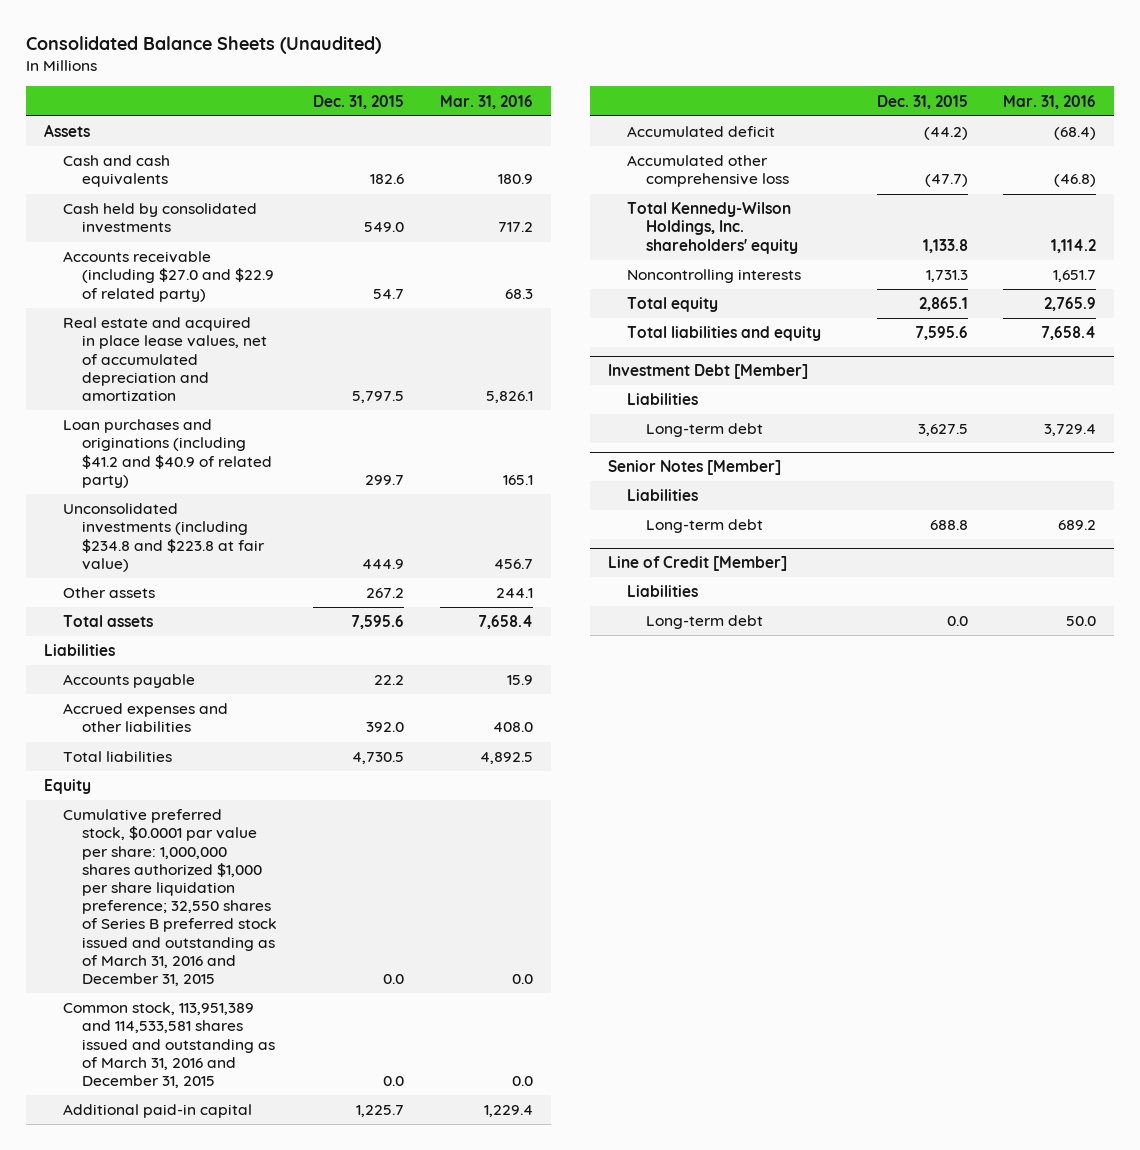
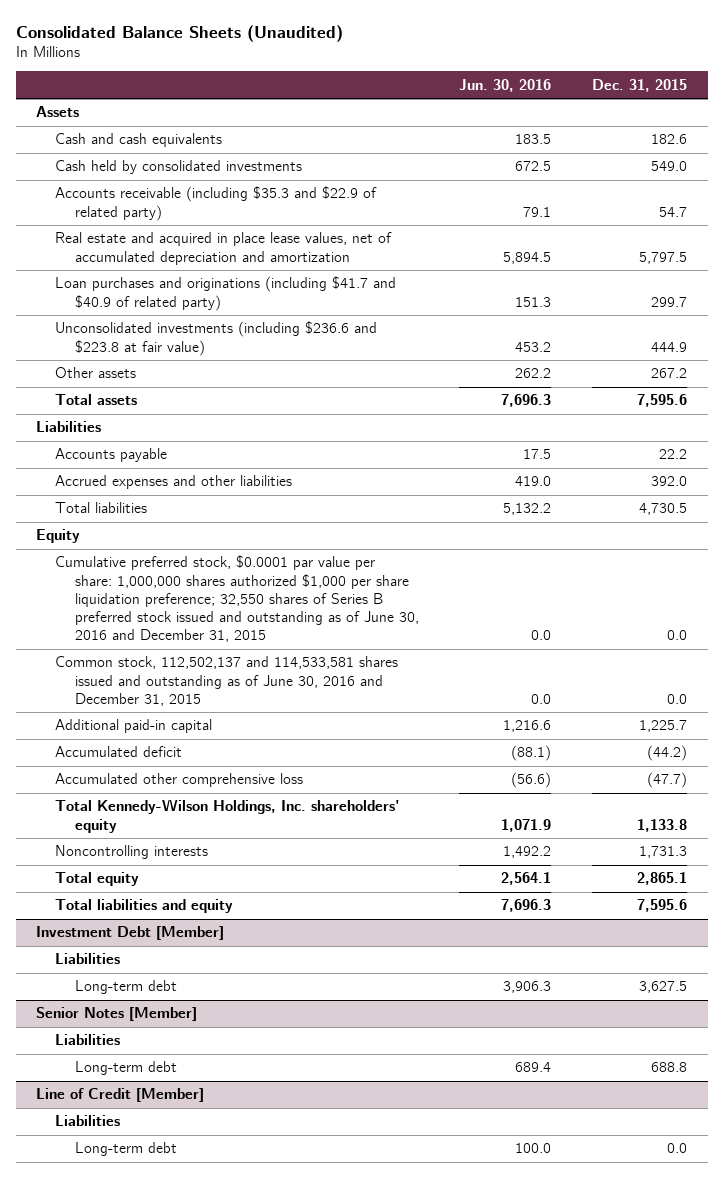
- | Dec. 31, 2015 | Mar. 31, 2016
+ | Jun. 30, 2016 | Dec. 31, 2015
- Accounts receivable (including $27.0 and $22.9 of related party) | 54.7 | 68.3
+ Accounts receivable (including $35.3 and $22.9 of related party) | 79.1 | 54.7
- Loan purchases and originations (including $41.2 and $40.9 of related party) | 299.7 | 165.1
- Unconsolidated investments (including $234.8 and $223.8 at fair value) | 444.9 | 456.7
+ Loan purchases and originations (including $41.7 and $40.9 of related party) | 151.3 | 299.7
+ Unconsolidated investments (including $236.6 and $223.8 at fair value) | 453.2 | 444.9
- Cumulative preferred stock, $0.0001 par value per share: 1,000,000 shares authorized $1,000 per share liquidation preference; 32,550 shares of Series B preferred stock issued and outstanding as of March 31, 2016 and December 31, 2015 | 0.0 | 0.0
- Common stock, 113,951,389 and 114,533,581 shares issued and outstanding as of March 31, 2016 and December 31, 2015 | 0.0 | 0.0
+ Cumulative preferred stock, $0.0001 par value per share: 1,000,000 shares authorized $1,000 per share liquidation preference; 32,550 shares of Series B preferred stock issued and outstanding as of June 30, 2016 and December 31, 2015 | 0.0 | 0.0
+ Common stock, 112,502,137 and 114,533,581 shares issued and outstanding as of June 30, 2016 and December 31, 2015 | 0.0 | 0.0

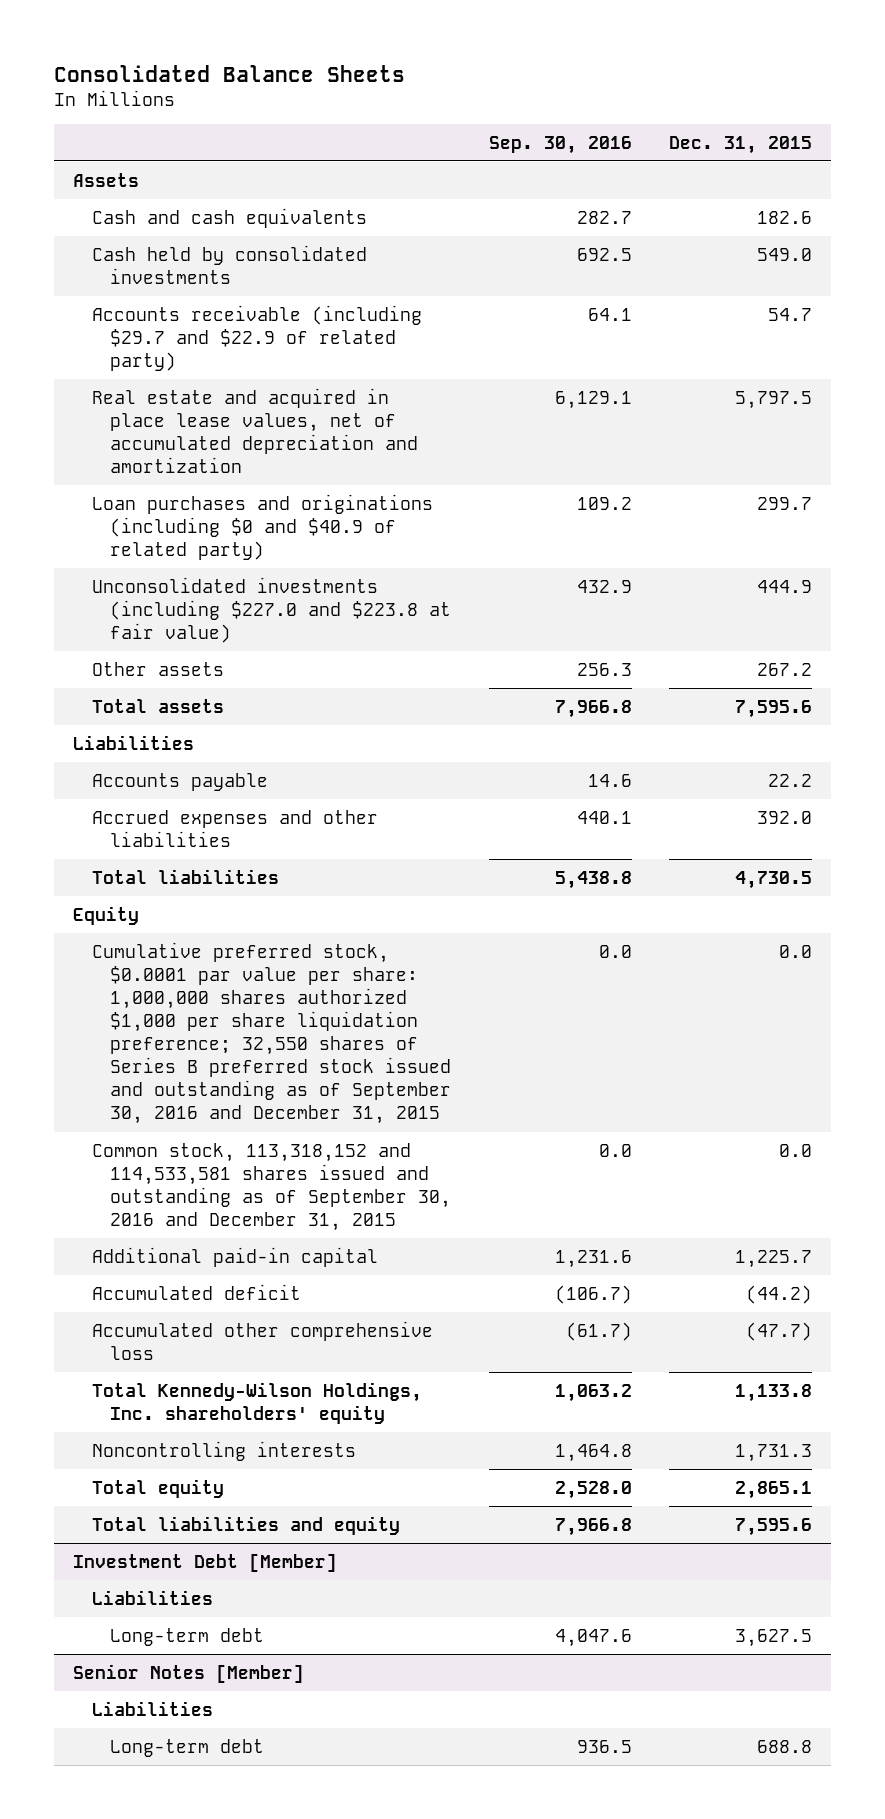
- Consolidated Balance Sheets (Unaudited)
+ Consolidated Balance Sheets
- | Jun. 30, 2016 | Dec. 31, 2015
+ | Sep. 30, 2016 | Dec. 31, 2015
- Accounts receivable (including $35.3 and $22.9 of related party) | 79.1 | 54.7
+ Accounts receivable (including $29.7 and $22.9 of related party) | 64.1 | 54.7
- Loan purchases and originations (including $41.7 and $40.9 of related party) | 151.3 | 299.7
- Unconsolidated investments (including $236.6 and $223.8 at fair value) | 453.2 | 444.9
+ Loan purchases and originations (including $0 and $40.9 of related party) | 109.2 | 299.7
+ Unconsolidated investments (including $227.0 and $223.8 at fair value) | 432.9 | 444.9
- Cumulative preferred stock, $0.0001 par value per share: 1,000,000 shares authorized $1,000 per share liquidation preference; 32,550 shares of Series B preferred stock issued and outstanding as of June 30, 2016 and December 31, 2015 | 0.0 | 0.0
- Common stock, 112,502,137 and 114,533,581 shares issued and outstanding as of June 30, 2016 and December 31, 2015 | 0.0 | 0.0
+ Cumulative preferred stock, $0.0001 par value per share: 1,000,000 shares authorized $1,000 per share liquidation preference; 32,550 shares of Series B preferred stock issued and outstanding as of September 30, 2016 and December 31, 2015 | 0.0 | 0.0
+ Common stock, 113,318,152 and 114,533,581 shares issued and outstanding as of September 30, 2016 and December 31, 2015 | 0.0 | 0.0
- Line of Credit [Member]
- Liabilities
- Long-term debt | 100.0 | 0.0

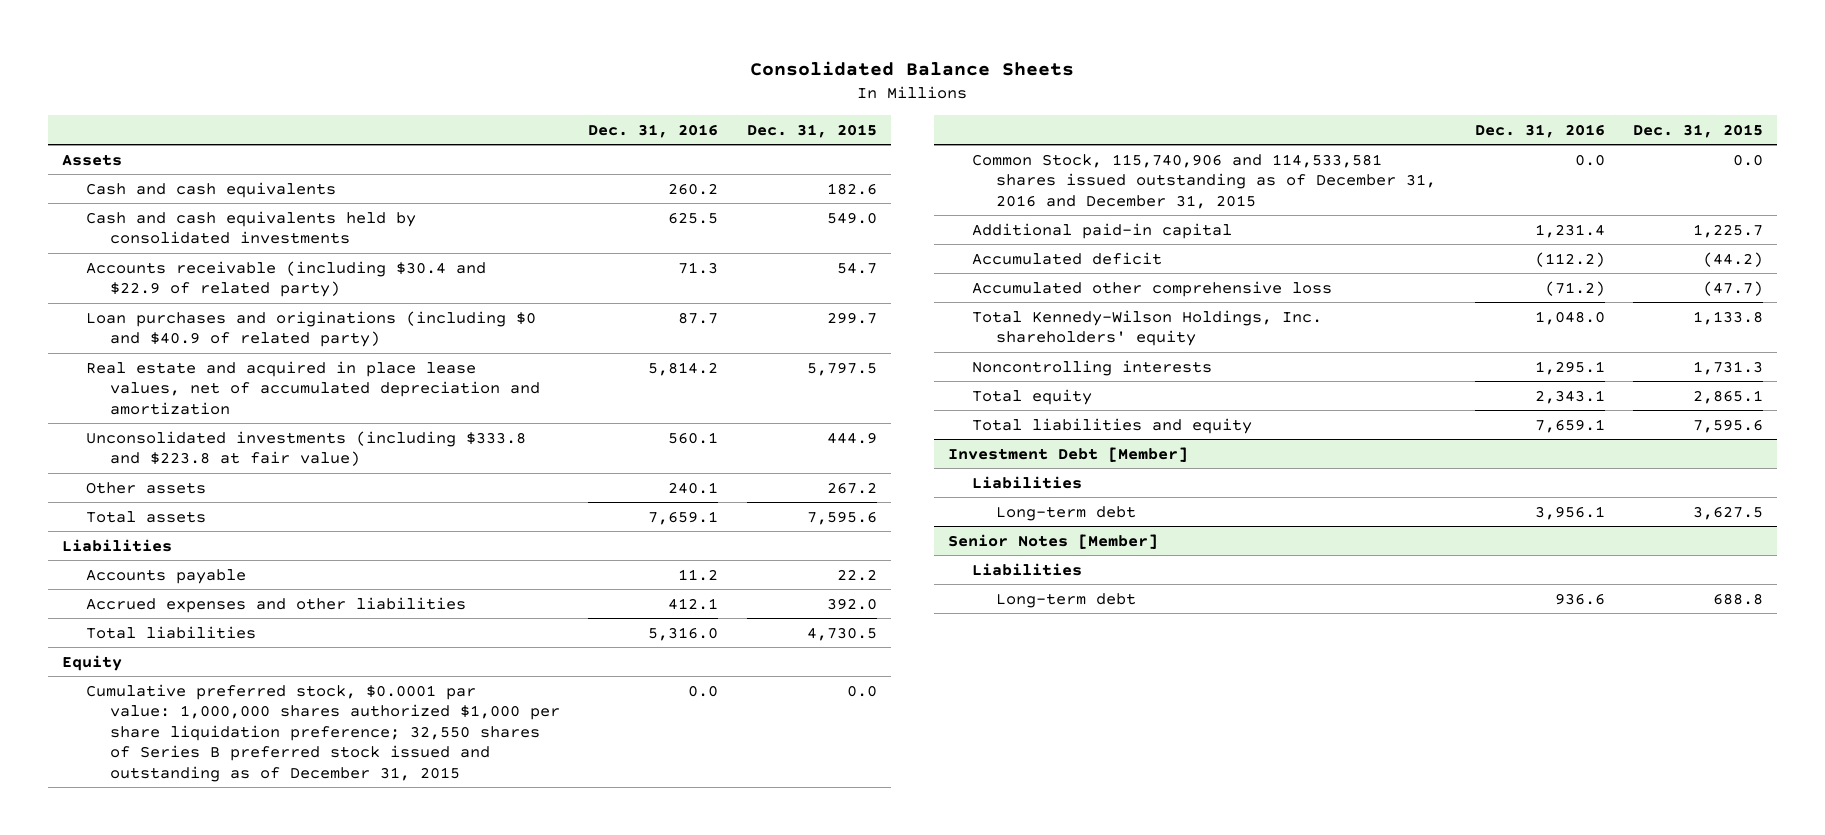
- | Sep. 30, 2016 | Dec. 31, 2015
+ | Dec. 31, 2016 | Dec. 31, 2015
- Cash held by consolidated investments | 692.5 | 549.0
- Accounts receivable (including $29.7 and $22.9 of related party) | 64.1 | 54.7
+ Cash and cash equivalents held by consolidated investments | 625.5 | 549.0
+ Accounts receivable (including $30.4 and $22.9 of related party) | 71.3 | 54.7
- Unconsolidated investments (including $227.0 and $223.8 at fair value) | 432.9 | 444.9
moved down: Real estate and acquired in place lease values, net of accumulated depreciation and amortization | 5,814.2 | 5,797.5
+ Unconsolidated investments (including $333.8 and $223.8 at fair value) | 560.1 | 444.9
- Cumulative preferred stock, $0.0001 par value per share: 1,000,000 shares authorized $1,000 per share liquidation preference; 32,550 shares of Series B preferred stock issued and outstanding as of September 30, 2016 and December 31, 2015 | 0.0 | 0.0
- Common stock, 113,318,152 and 114,533,581 shares issued and outstanding as of September 30, 2016 and December 31, 2015 | 0.0 | 0.0
+ Cumulative preferred stock, $0.0001 par value: 1,000,000 shares authorized $1,000 per share liquidation preference; 32,550 shares of Series B preferred stock issued and outstanding as of December 31, 2015 | 0.0 | 0.0
+ Common Stock, 115,740,906 and 114,533,581 shares issued outstanding as of December 31, 2016 and December 31, 2015 | 0.0 | 0.0

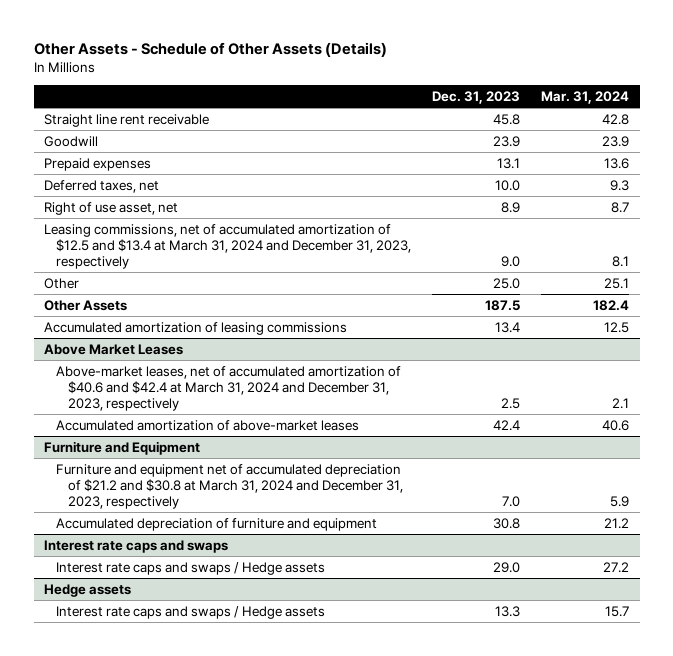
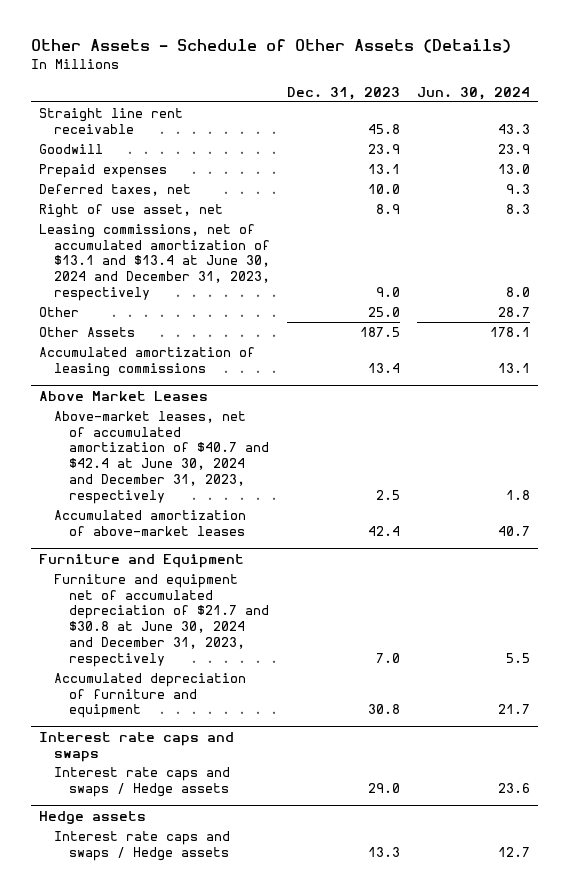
- | Dec. 31, 2023 | Mar. 31, 2024
+ | Dec. 31, 2023 | Jun. 30, 2024
- Leasing commissions, net of accumulated amortization of $12.5 and $13.4 at March 31, 2024 and December 31, 2023, respectively | 9.0 | 8.1
+ Leasing commissions, net of accumulated amortization of $13.1 and $13.4 at June 30, 2024 and December 31, 2023, respectively | 9.0 | 8.0
@ Above Market Leases
- Above-market leases, net of accumulated amortization of $40.6 and $42.4 at March 31, 2024 and December 31, 2023, respectively | 2.5 | 2.1
+ Above-market leases, net of accumulated amortization of $40.7 and $42.4 at June 30, 2024 and December 31, 2023, respectively | 2.5 | 1.8
@ Furniture and Equipment
- Furniture and equipment net of accumulated depreciation of $21.2 and $30.8 at March 31, 2024 and December 31, 2023, respectively | 7.0 | 5.9
+ Furniture and equipment net of accumulated depreciation of $21.7 and $30.8 at June 30, 2024 and December 31, 2023, respectively | 7.0 | 5.5

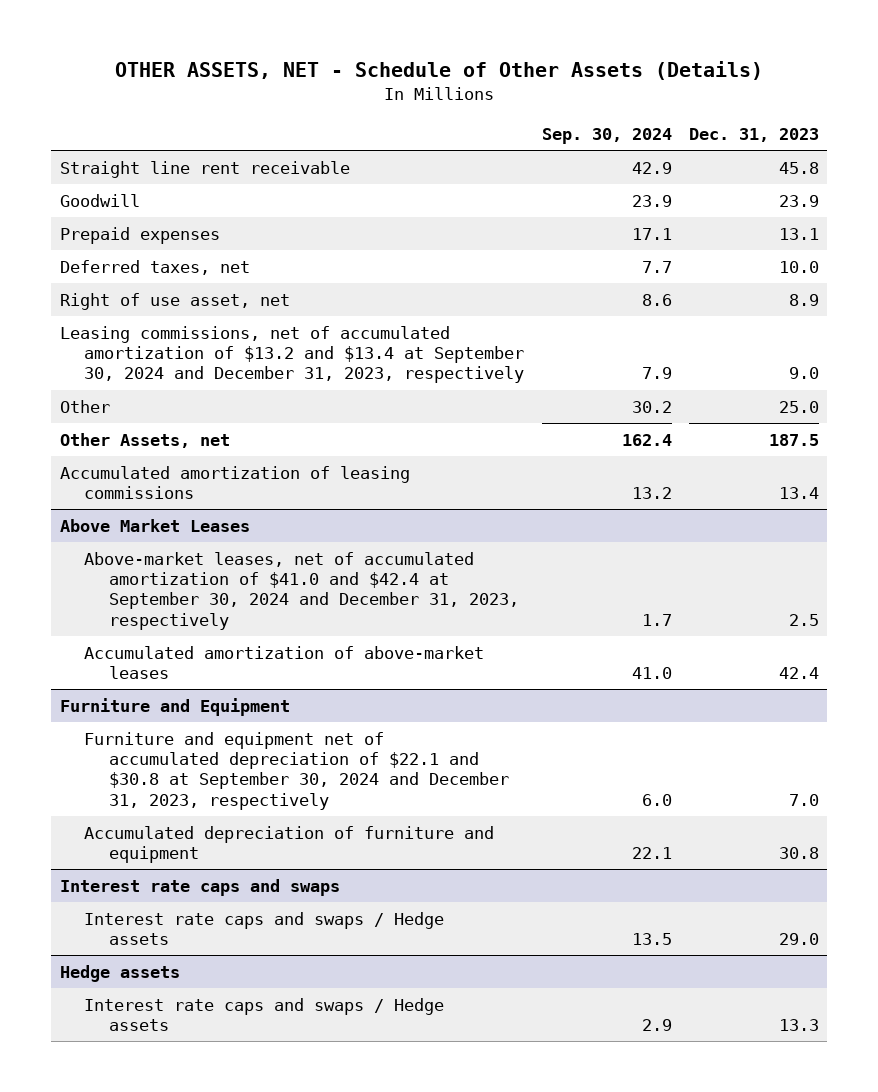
- Other Assets - Schedule of Other Assets (Details)
+ OTHER ASSETS, NET - Schedule of Other Assets (Details)
- | Dec. 31, 2023 | Jun. 30, 2024
+ | Sep. 30, 2024 | Dec. 31, 2023
- Leasing commissions, net of accumulated amortization of $13.1 and $13.4 at June 30, 2024 and December 31, 2023, respectively | 9.0 | 8.0
+ Leasing commissions, net of accumulated amortization of $13.2 and $13.4 at September 30, 2024 and December 31, 2023, respectively | 7.9 | 9.0
- Other Assets | 187.5 | 178.1
+ Other Assets, net | 162.4 | 187.5
@ Above Market Leases
- Above-market leases, net of accumulated amortization of $40.7 and $42.4 at June 30, 2024 and December 31, 2023, respectively | 2.5 | 1.8
+ Above-market leases, net of accumulated amortization of $41.0 and $42.4 at September 30, 2024 and December 31, 2023, respectively | 1.7 | 2.5
@ Furniture and Equipment
- Furniture and equipment net of accumulated depreciation of $21.7 and $30.8 at June 30, 2024 and December 31, 2023, respectively | 7.0 | 5.5
+ Furniture and equipment net of accumulated depreciation of $22.1 and $30.8 at September 30, 2024 and December 31, 2023, respectively | 6.0 | 7.0

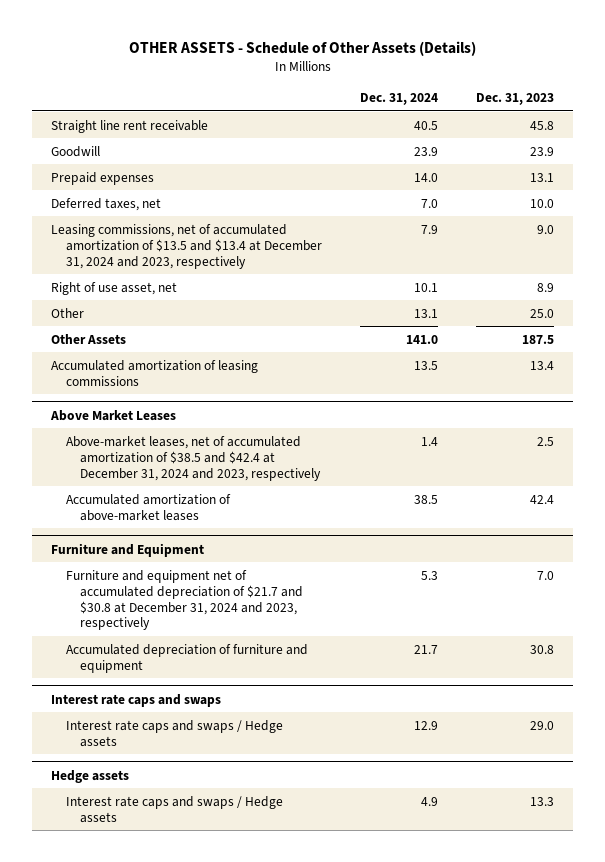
- OTHER ASSETS, NET - Schedule of Other Assets (Details)
+ OTHER ASSETS - Schedule of Other Assets (Details)
- | Sep. 30, 2024 | Dec. 31, 2023
+ | Dec. 31, 2024 | Dec. 31, 2023
+ Leasing commissions, net of accumulated amortization of $13.5 and $13.4 at December 31, 2024 and 2023, respectively | 7.9 | 9.0
- Leasing commissions, net of accumulated amortization of $13.2 and $13.4 at September 30, 2024 and December 31, 2023, respectively | 7.9 | 9.0
- Other Assets, net | 162.4 | 187.5
+ Other Assets | 141.0 | 187.5
@ Above Market Leases
- Above-market leases, net of accumulated amortization of $41.0 and $42.4 at September 30, 2024 and December 31, 2023, respectively | 1.7 | 2.5
+ Above-market leases, net of accumulated amortization of $38.5 and $42.4 at December 31, 2024 and 2023, respectively | 1.4 | 2.5
@ Furniture and Equipment
- Furniture and equipment net of accumulated depreciation of $22.1 and $30.8 at September 30, 2024 and December 31, 2023, respectively | 6.0 | 7.0
+ Furniture and equipment net of accumulated depreciation of $21.7 and $30.8 at December 31, 2024 and 2023, respectively | 5.3 | 7.0

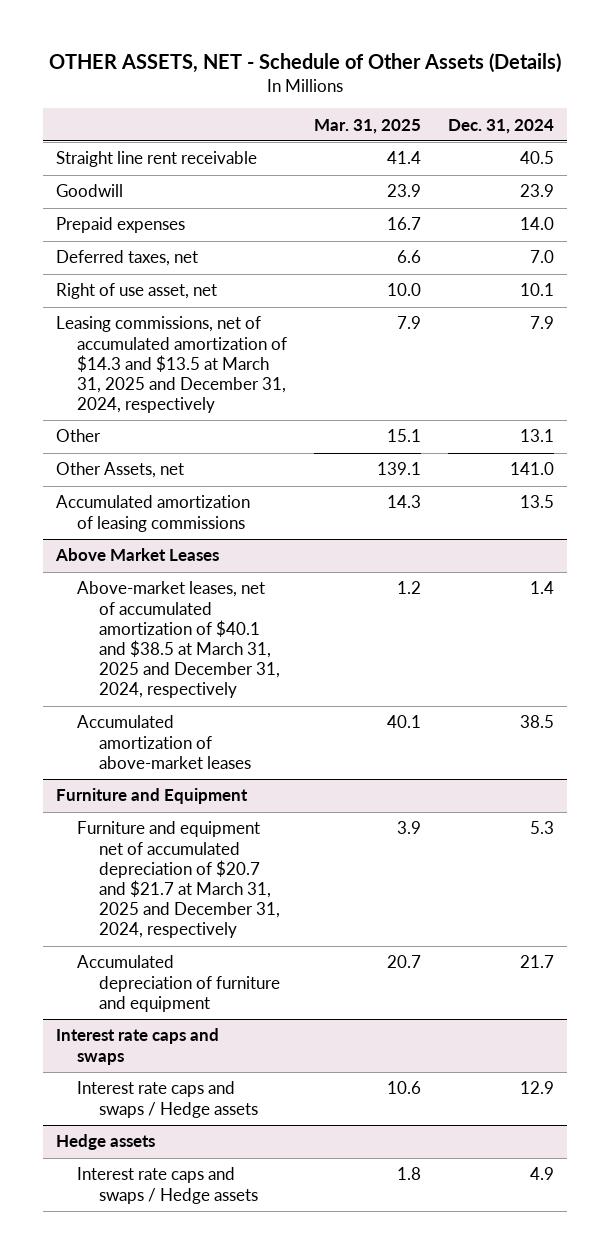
- OTHER ASSETS - Schedule of Other Assets (Details)
+ OTHER ASSETS, NET - Schedule of Other Assets (Details)
- | Dec. 31, 2024 | Dec. 31, 2023
+ | Mar. 31, 2025 | Dec. 31, 2024
- Leasing commissions, net of accumulated amortization of $13.5 and $13.4 at December 31, 2024 and 2023, respectively | 7.9 | 9.0
+ Leasing commissions, net of accumulated amortization of $14.3 and $13.5 at March 31, 2025 and December 31, 2024, respectively | 7.9 | 7.9
- Other Assets | 141.0 | 187.5
+ Other Assets, net | 139.1 | 141.0
@ Above Market Leases
- Above-market leases, net of accumulated amortization of $38.5 and $42.4 at December 31, 2024 and 2023, respectively | 1.4 | 2.5
+ Above-market leases, net of accumulated amortization of $40.1 and $38.5 at March 31, 2025 and December 31, 2024, respectively | 1.2 | 1.4
@ Furniture and Equipment
- Furniture and equipment net of accumulated depreciation of $21.7 and $30.8 at December 31, 2024 and 2023, respectively | 5.3 | 7.0
+ Furniture and equipment net of accumulated depreciation of $20.7 and $21.7 at March 31, 2025 and December 31, 2024, respectively | 3.9 | 5.3

